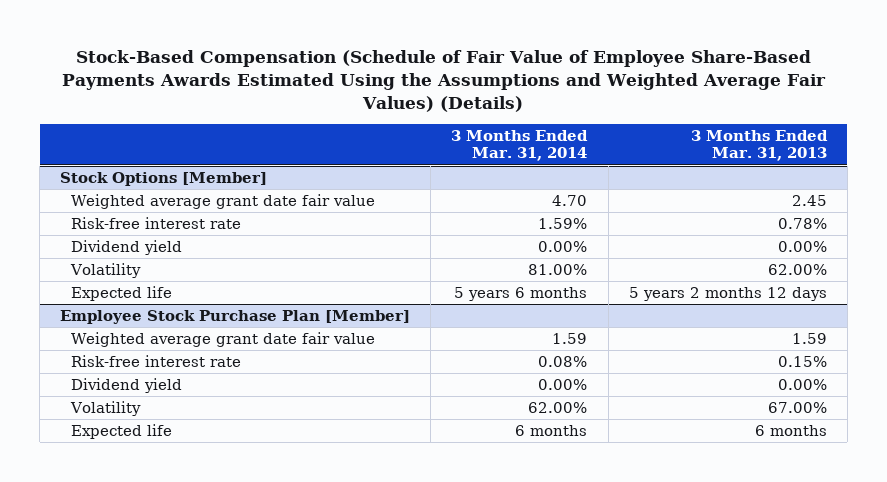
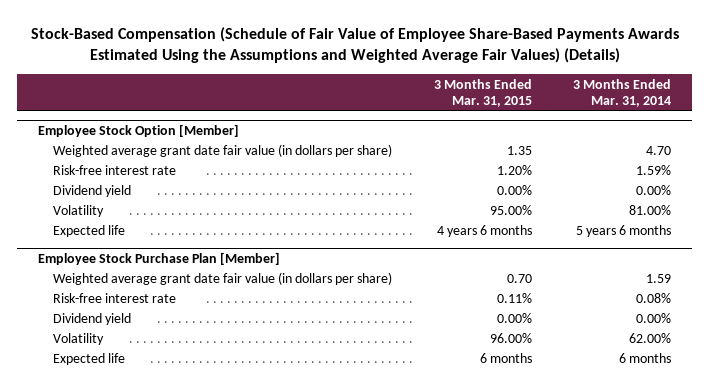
- | 3 Months Ended Mar. 31, 2014 | 3 Months Ended Mar. 31, 2013
+ | 3 Months Ended Mar. 31, 2015 | 3 Months Ended Mar. 31, 2014
- Stock Options [Member]
- Weighted average grant date fair value | 4.70 | 2.45
+ Employee Stock Option [Member]
+ Weighted average grant date fair value (in dollars per share) | 1.35 | 4.70
@ Employee Stock Purchase Plan [Member]
- Weighted average grant date fair value | 1.59 | 1.59
+ Weighted average grant date fair value (in dollars per share) | 0.70 | 1.59

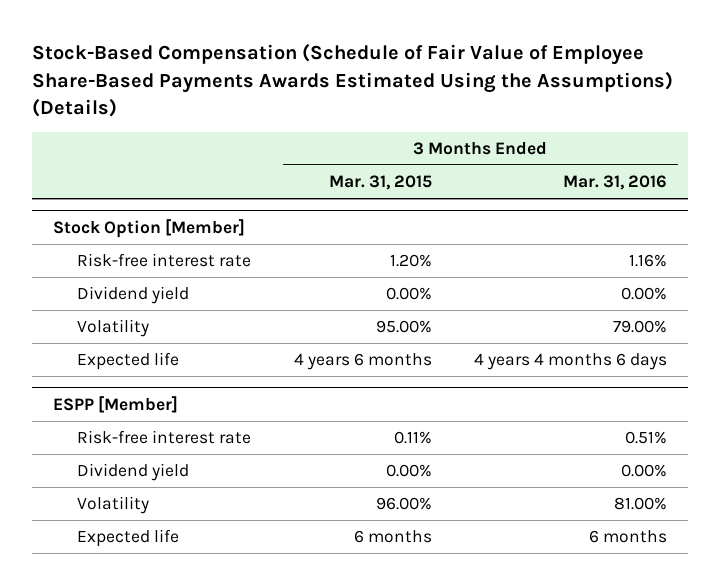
- Stock-Based Compensation (Schedule of Fair Value of Employee Share-Based Payments Awards Estimated Using the Assumptions and Weighted Average Fair Values) (Details)
+ Stock-Based Compensation (Schedule of Fair Value of Employee Share-Based Payments Awards Estimated Using the Assumptions) (Details)
- | 3 Months Ended Mar. 31, 2015 | 3 Months Ended Mar. 31, 2014
+ | 3 Months Ended Mar. 31, 2015 | 3 Months Ended Mar. 31, 2016
- Employee Stock Option [Member]
- Weighted average grant date fair value (in dollars per share) | 1.35 | 4.70
+ Stock Option [Member]
- Employee Stock Purchase Plan [Member]
- Weighted average grant date fair value (in dollars per share) | 0.70 | 1.59
+ ESPP [Member]

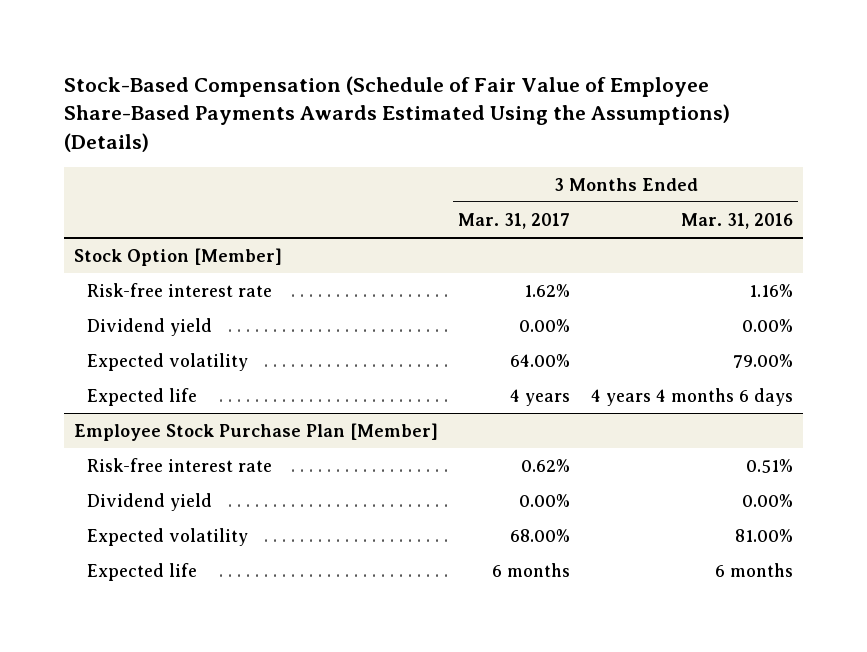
- | 3 Months Ended Mar. 31, 2015 | 3 Months Ended Mar. 31, 2016
+ | 3 Months Ended Mar. 31, 2017 | 3 Months Ended Mar. 31, 2016
@ Stock Option [Member]
- Volatility | 95.00% | 79.00%
+ Expected volatility | 64.00% | 79.00%
- ESPP [Member]
+ Employee Stock Purchase Plan [Member]
- Volatility | 96.00% | 81.00%
+ Expected volatility | 68.00% | 81.00%

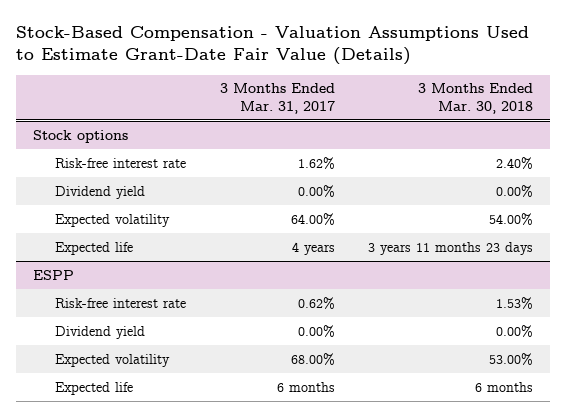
- Stock-Based Compensation (Schedule of Fair Value of Employee Share-Based Payments Awards Estimated Using the Assumptions) (Details)
+ Stock-Based Compensation - Valuation Assumptions Used to Estimate Grant-Date Fair Value (Details)
- | 3 Months Ended Mar. 31, 2017 | 3 Months Ended Mar. 31, 2016
+ | 3 Months Ended Mar. 31, 2017 | 3 Months Ended Mar. 30, 2018
- Stock Option [Member]
+ Stock options
- Employee Stock Purchase Plan [Member]
+ ESPP

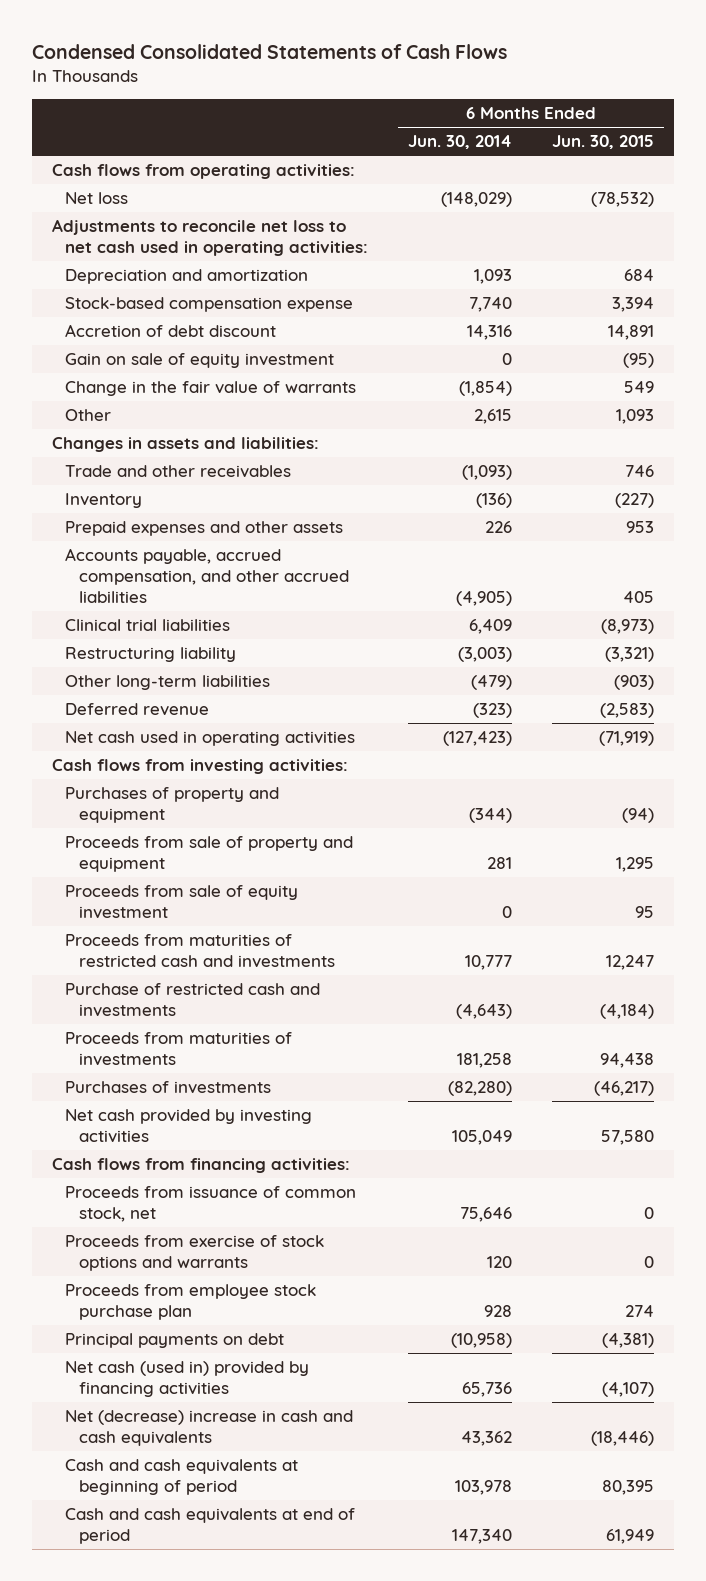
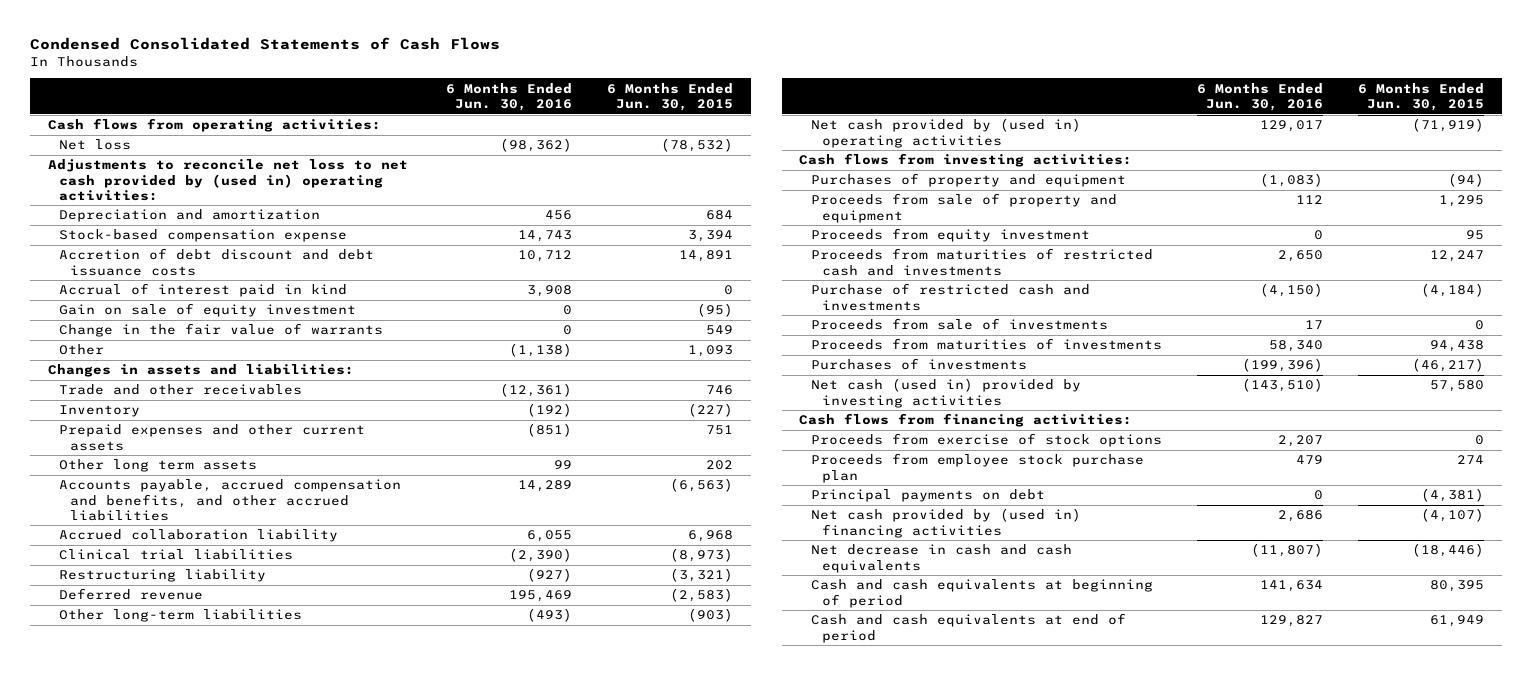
- | 6 Months Ended Jun. 30, 2014 | 6 Months Ended Jun. 30, 2015
+ | 6 Months Ended Jun. 30, 2016 | 6 Months Ended Jun. 30, 2015
- Adjustments to reconcile net loss to net cash used in operating activities:
+ Adjustments to reconcile net loss to net cash provided by (used in) operating activities:
- Accretion of debt discount | 14,316 | 14,891
+ Accretion of debt discount and debt issuance costs | 10,712 | 14,891
+ Accrual of interest paid in kind | 3,908 | 0
- Prepaid expenses and other assets | 226 | 953
- Accounts payable, accrued compensation, and other accrued liabilities | (4,905) | 405
+ Prepaid expenses and other current assets | (851) | 751
+ Other long term assets | 99 | 202
+ Accounts payable, accrued compensation and benefits, and other accrued liabilities | 14,289 | (6,563)
+ Accrued collaboration liability | 6,055 | 6,968
- Net cash used in operating activities | (127,423) | (71,919)
moved down: Other long-term liabilities | (493) | (903)
+ Net cash provided by (used in) operating activities | 129,017 | (71,919)
- Proceeds from sale of equity investment | 0 | 95
+ Proceeds from equity investment | 0 | 95
+ Proceeds from sale of investments | 17 | 0
- Net cash provided by investing activities | 105,049 | 57,580
+ Net cash (used in) provided by investing activities | (143,510) | 57,580
- Proceeds from issuance of common stock, net | 75,646 | 0
- Proceeds from exercise of stock options and warrants | 120 | 0
+ Proceeds from exercise of stock options | 2,207 | 0
- Net cash (used in) provided by financing activities | 65,736 | (4,107)
- Net (decrease) increase in cash and cash equivalents | 43,362 | (18,446)
+ Net cash provided by (used in) financing activities | 2,686 | (4,107)
+ Net decrease in cash and cash equivalents | (11,807) | (18,446)

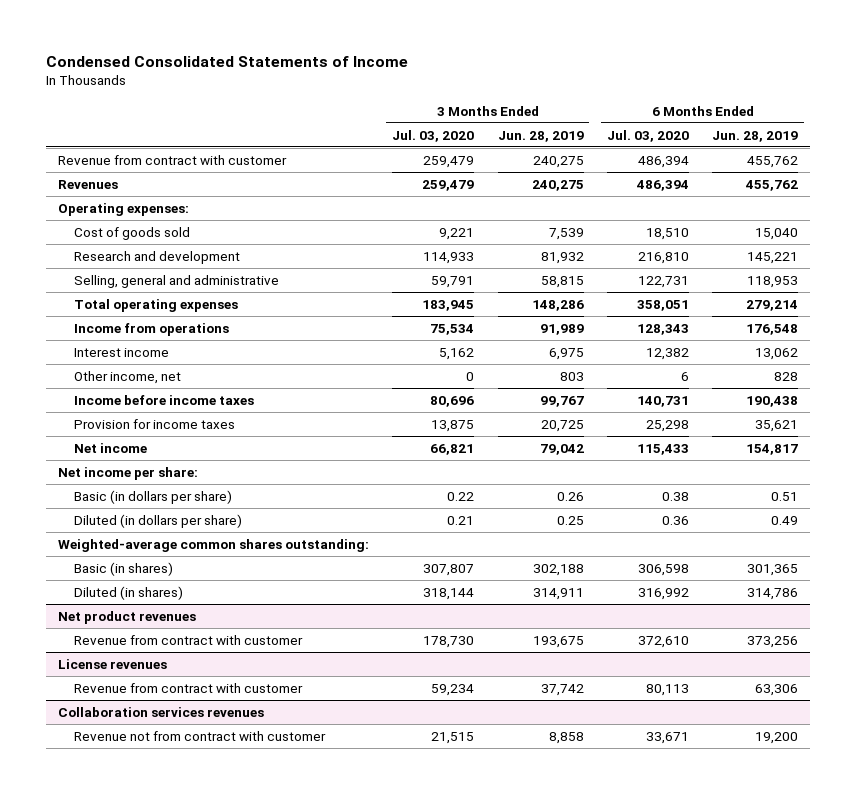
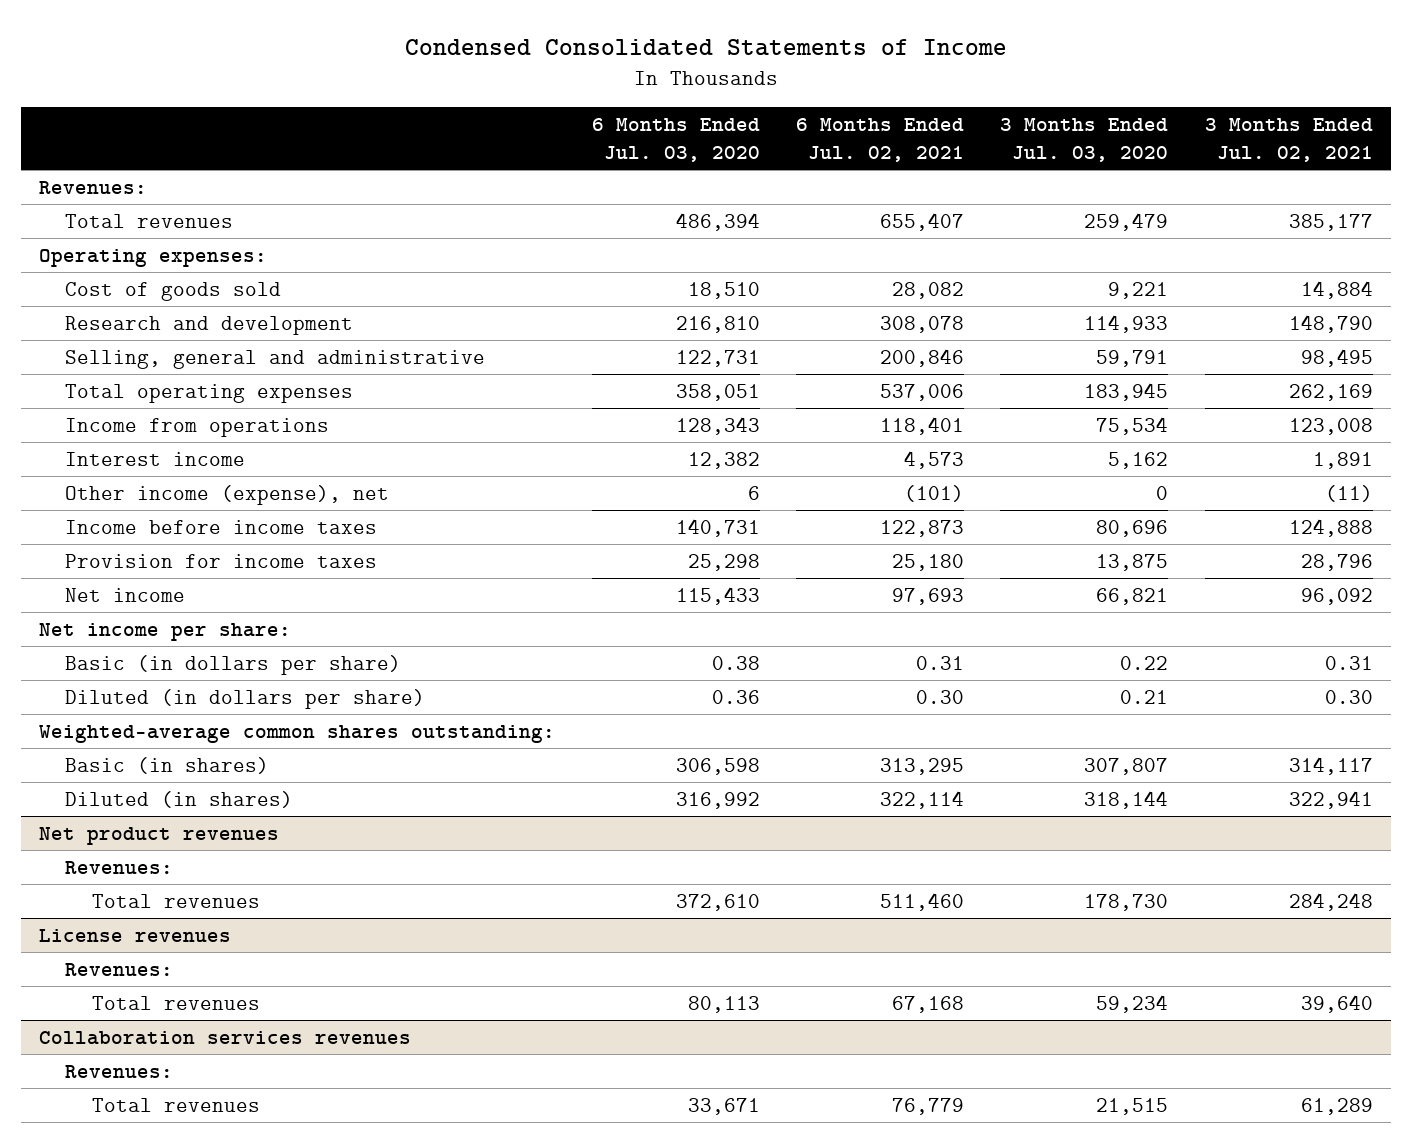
- | 3 Months Ended Jul. 03, 2020 | 3 Months Ended Jun. 28, 2019 | 6 Months Ended Jul. 03, 2020 | 6 Months Ended Jun. 28, 2019
+ | 6 Months Ended Jul. 03, 2020 | 6 Months Ended Jul. 02, 2021 | 3 Months Ended Jul. 03, 2020 | 3 Months Ended Jul. 02, 2021
- Revenue from contract with customer | 259,479 | 240,275 | 486,394 | 455,762
- Revenues | 259,479 | 240,275 | 486,394 | 455,762
+ Revenues:
+ Total revenues | 486,394 | 655,407 | 259,479 | 385,177
- Other income, net | 0 | 803 | 6 | 828
+ Other income (expense), net | 6 | (101) | 0 | (11)
@ Net product revenues
- Revenue from contract with customer | 178,730 | 193,675 | 372,610 | 373,256
+ Revenues:
+ Total revenues | 372,610 | 511,460 | 178,730 | 284,248
@ License revenues
- Revenue from contract with customer | 59,234 | 37,742 | 80,113 | 63,306
+ Revenues:
+ Total revenues | 80,113 | 67,168 | 59,234 | 39,640
@ Collaboration services revenues
- Revenue not from contract with customer | 21,515 | 8,858 | 33,671 | 19,200
+ Revenues:
+ Total revenues | 33,671 | 76,779 | 21,515 | 61,289

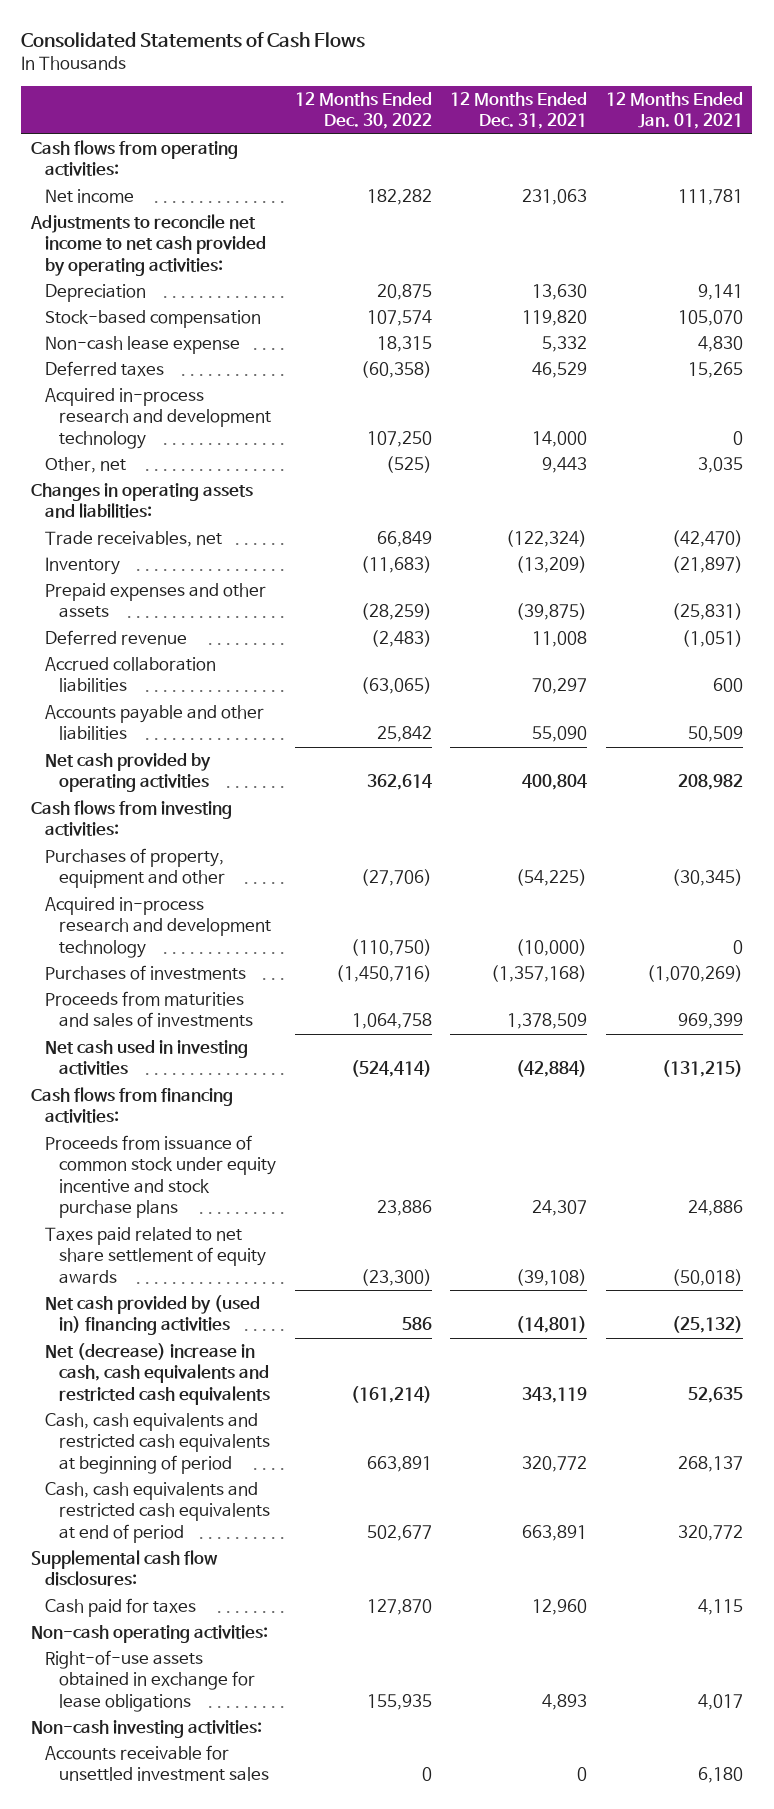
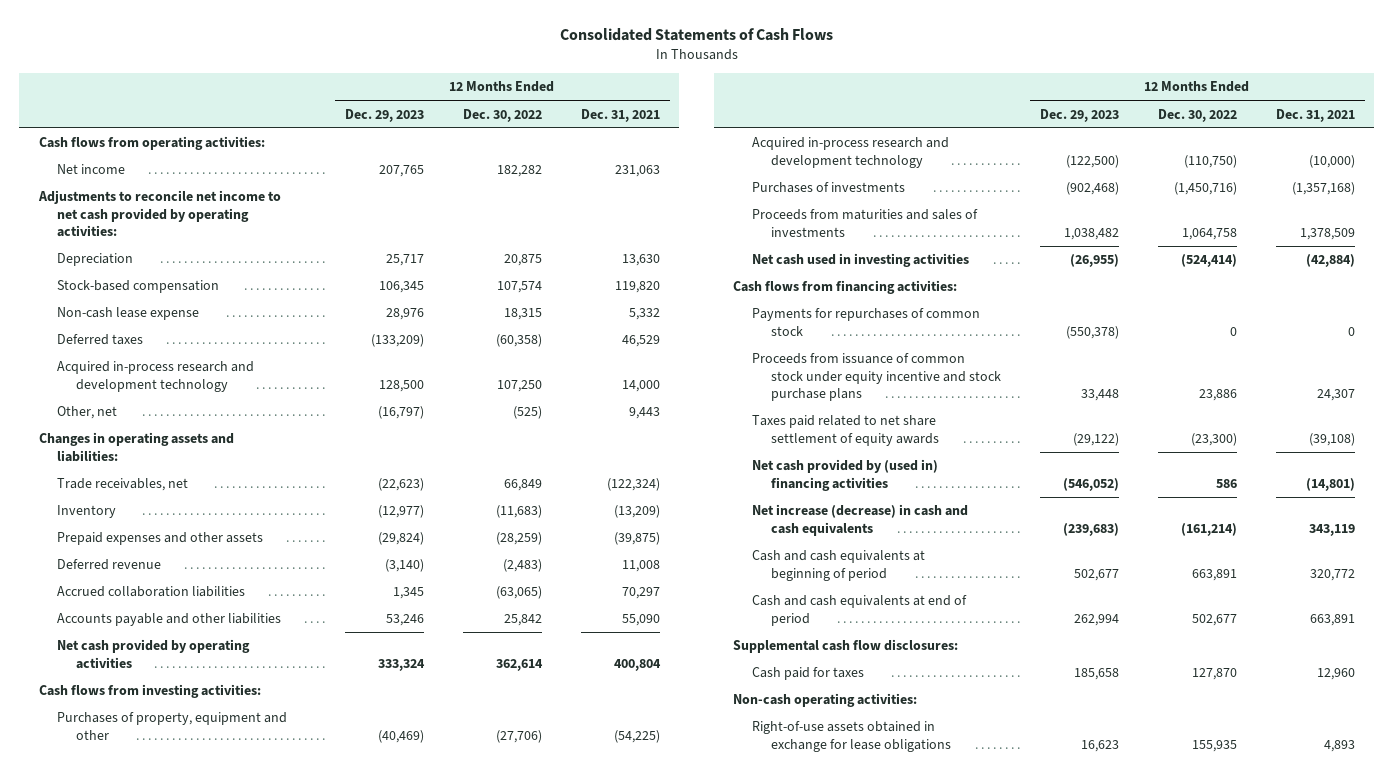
- | 12 Months Ended Dec. 30, 2022 | 12 Months Ended Dec. 31, 2021 | 12 Months Ended Jan. 01, 2021
+ | 12 Months Ended Dec. 29, 2023 | 12 Months Ended Dec. 30, 2022 | 12 Months Ended Dec. 31, 2021
+ Payments for repurchases of common stock | (550,378) | 0 | 0
- Net (decrease) increase in cash, cash equivalents and restricted cash equivalents | (161,214) | 343,119 | 52,635
- Cash, cash equivalents and restricted cash equivalents at beginning of period | 663,891 | 320,772 | 268,137
- Cash, cash equivalents and restricted cash equivalents at end of period | 502,677 | 663,891 | 320,772
+ Net increase (decrease) in cash and cash equivalents | (239,683) | (161,214) | 343,119
+ Cash and cash equivalents at beginning of period | 502,677 | 663,891 | 320,772
+ Cash and cash equivalents at end of period | 262,994 | 502,677 | 663,891
- Non-cash investing activities:
- Accounts receivable for unsettled investment sales | 0 | 0 | 6,180

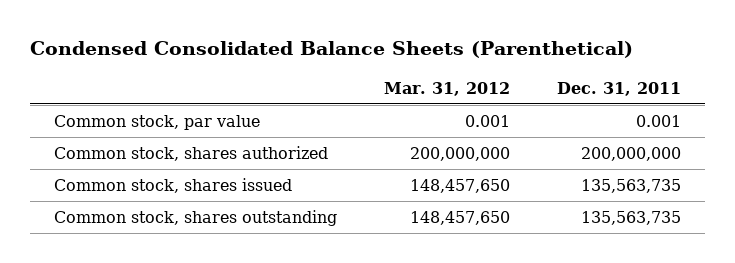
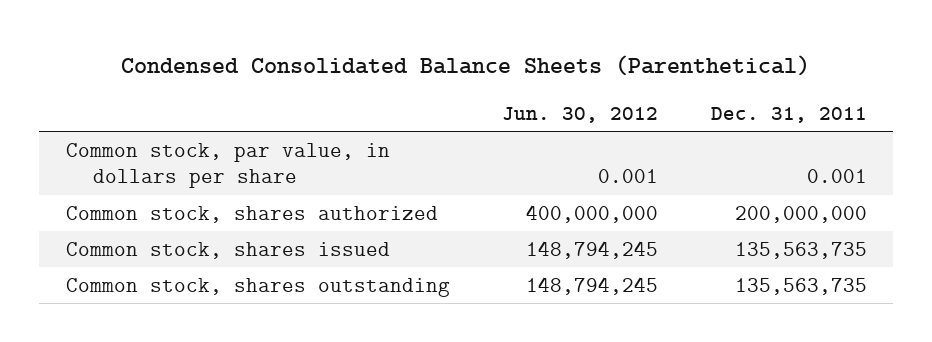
- | Mar. 31, 2012 | Dec. 31, 2011
+ | Jun. 30, 2012 | Dec. 31, 2011
- Common stock, par value | 0.001 | 0.001
+ Common stock, par value, in dollars per share | 0.001 | 0.001

